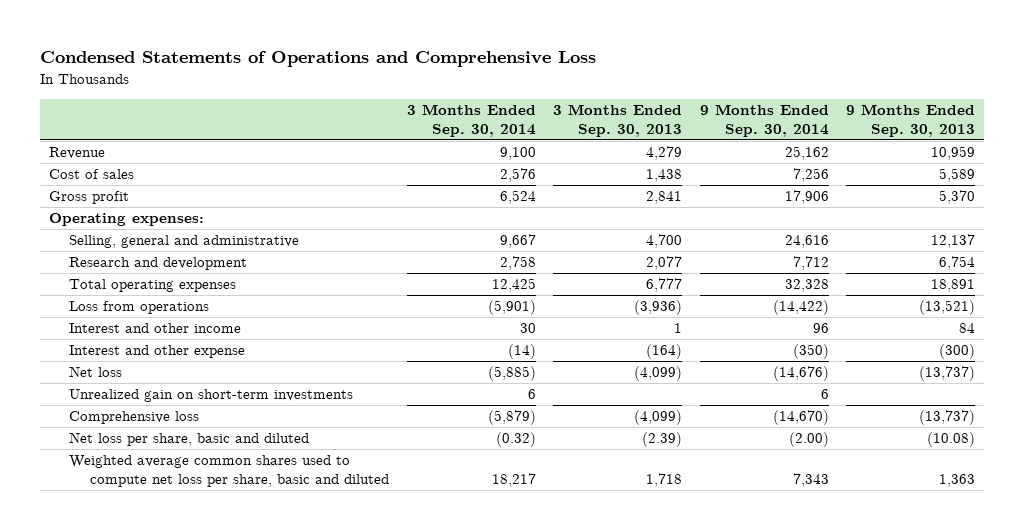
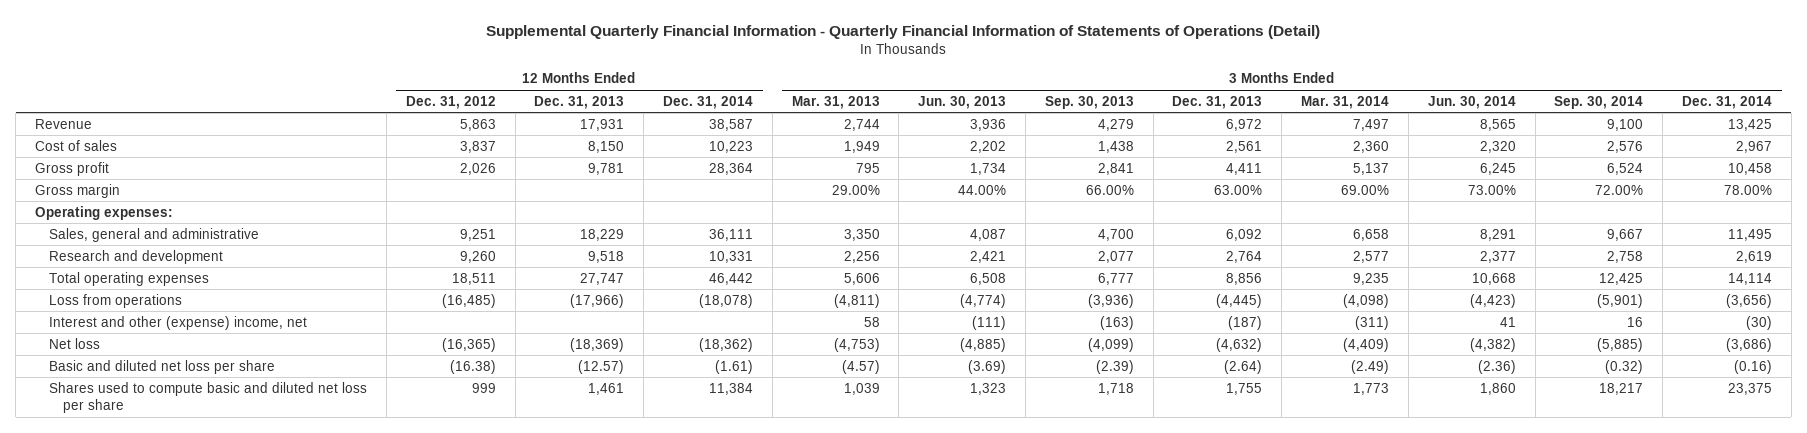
- Condensed Statements of Operations and Comprehensive Loss
+ Supplemental Quarterly Financial Information - Quarterly Financial Information of Statements of Operations (Detail)
- | 3 Months Ended Sep. 30, 2014 | 3 Months Ended Sep. 30, 2013 | 9 Months Ended Sep. 30, 2014 | 9 Months Ended Sep. 30, 2013
+ | 12 Months Ended Dec. 31, 2012 | 12 Months Ended Dec. 31, 2013 | 12 Months Ended Dec. 31, 2014 | 3 Months Ended Mar. 31, 2013 | 3 Months Ended Jun. 30, 2013 | 3 Months Ended Sep. 30, 2013 | 3 Months Ended Dec. 31, 2013 | 3 Months Ended Mar. 31, 2014 | 3 Months Ended Jun. 30, 2014 | 3 Months Ended Sep. 30, 2014 | 3 Months Ended Dec. 31, 2014
+ Gross margin | | | | 29.00% | 44.00% | 66.00% | 63.00% | 69.00% | 73.00% | 72.00% | 78.00%
- Selling, general and administrative | 9,667 | 4,700 | 24,616 | 12,137
+ Sales, general and administrative | 9,251 | 18,229 | 36,111 | 3,350 | 4,087 | 4,700 | 6,092 | 6,658 | 8,291 | 9,667 | 11,495
- Interest and other income | 30 | 1 | 96 | 84
- Interest and other expense | (14) | (164) | (350) | (300)
+ Interest and other (expense) income, net | | | | 58 | (111) | (163) | (187) | (311) | 41 | 16 | (30)
- Unrealized gain on short-term investments | 6 | | 6 |
- Comprehensive loss | (5,879) | (4,099) | (14,670) | (13,737)
- Net loss per share, basic and diluted | (0.32) | (2.39) | (2.00) | (10.08)
- Weighted average common shares used to compute net loss per share, basic and diluted | 18,217 | 1,718 | 7,343 | 1,363
+ Basic and diluted net loss per share | (16.38) | (12.57) | (1.61) | (4.57) | (3.69) | (2.39) | (2.64) | (2.49) | (2.36) | (0.32) | (0.16)
+ Shares used to compute basic and diluted net loss per share | 999 | 1,461 | 11,384 | 1,039 | 1,323 | 1,718 | 1,755 | 1,773 | 1,860 | 18,217 | 23,375

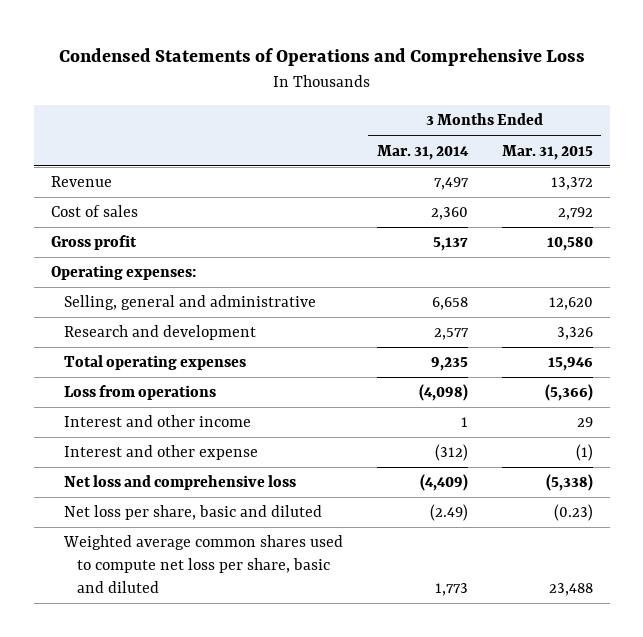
- Supplemental Quarterly Financial Information - Quarterly Financial Information of Statements of Operations (Detail)
+ Condensed Statements of Operations and Comprehensive Loss
- | 12 Months Ended Dec. 31, 2012 | 12 Months Ended Dec. 31, 2013 | 12 Months Ended Dec. 31, 2014 | 3 Months Ended Mar. 31, 2013 | 3 Months Ended Jun. 30, 2013 | 3 Months Ended Sep. 30, 2013 | 3 Months Ended Dec. 31, 2013 | 3 Months Ended Mar. 31, 2014 | 3 Months Ended Jun. 30, 2014 | 3 Months Ended Sep. 30, 2014 | 3 Months Ended Dec. 31, 2014
+ | 3 Months Ended Mar. 31, 2014 | 3 Months Ended Mar. 31, 2015
- Gross margin | | | | 29.00% | 44.00% | 66.00% | 63.00% | 69.00% | 73.00% | 72.00% | 78.00%
- Sales, general and administrative | 9,251 | 18,229 | 36,111 | 3,350 | 4,087 | 4,700 | 6,092 | 6,658 | 8,291 | 9,667 | 11,495
+ Selling, general and administrative | 6,658 | 12,620
- Interest and other (expense) income, net | | | | 58 | (111) | (163) | (187) | (311) | 41 | 16 | (30)
- Net loss | (16,365) | (18,369) | (18,362) | (4,753) | (4,885) | (4,099) | (4,632) | (4,409) | (4,382) | (5,885) | (3,686)
- Basic and diluted net loss per share | (16.38) | (12.57) | (1.61) | (4.57) | (3.69) | (2.39) | (2.64) | (2.49) | (2.36) | (0.32) | (0.16)
- Shares used to compute basic and diluted net loss per share | 999 | 1,461 | 11,384 | 1,039 | 1,323 | 1,718 | 1,755 | 1,773 | 1,860 | 18,217 | 23,375
+ Interest and other income | 1 | 29
+ Interest and other expense | (312) | (1)
+ Net loss and comprehensive loss | (4,409) | (5,338)
+ Net loss per share, basic and diluted | (2.49) | (0.23)
+ Weighted average common shares used to compute net loss per share, basic and diluted | 1,773 | 23,488

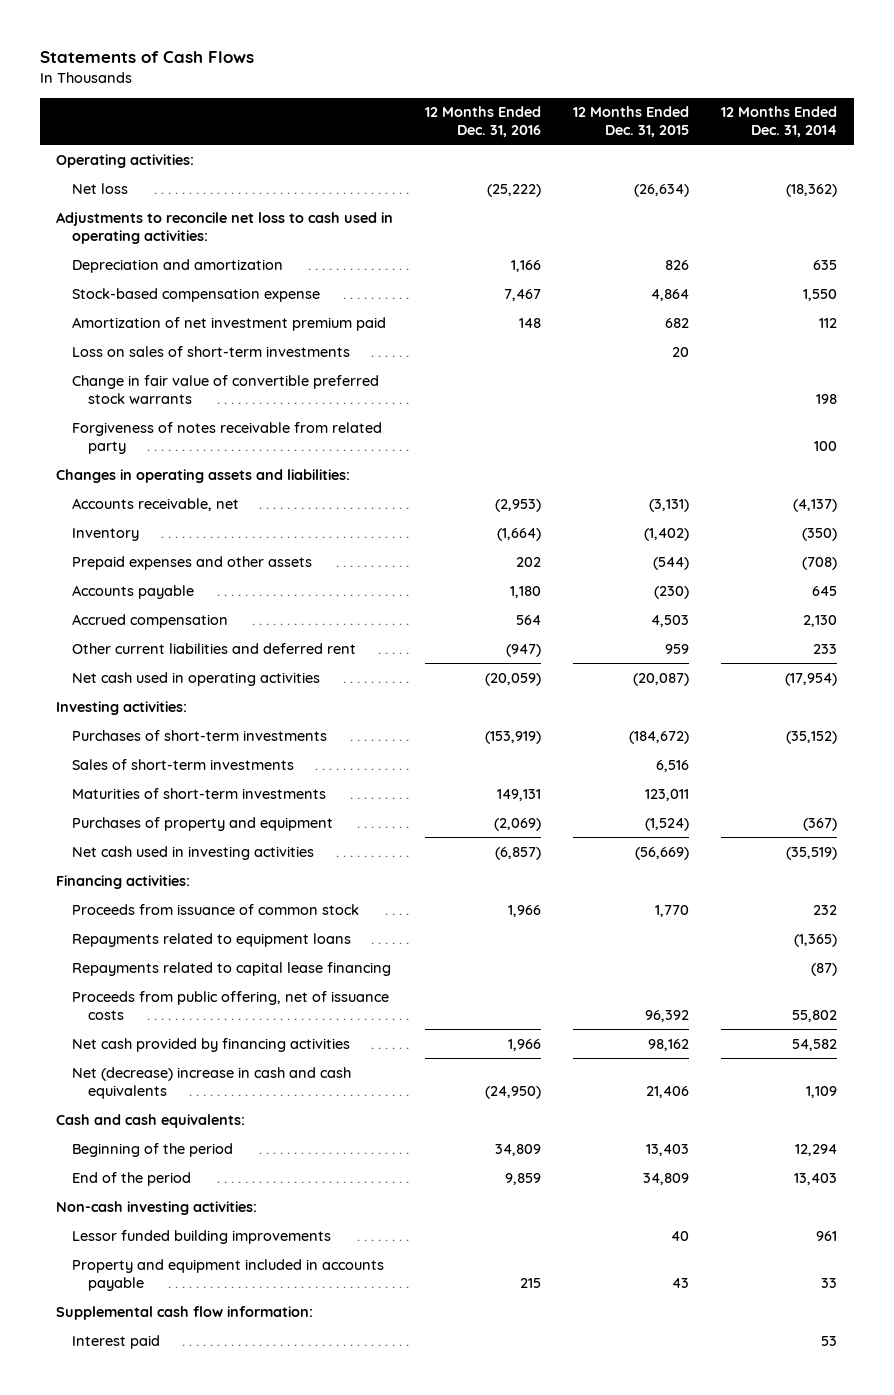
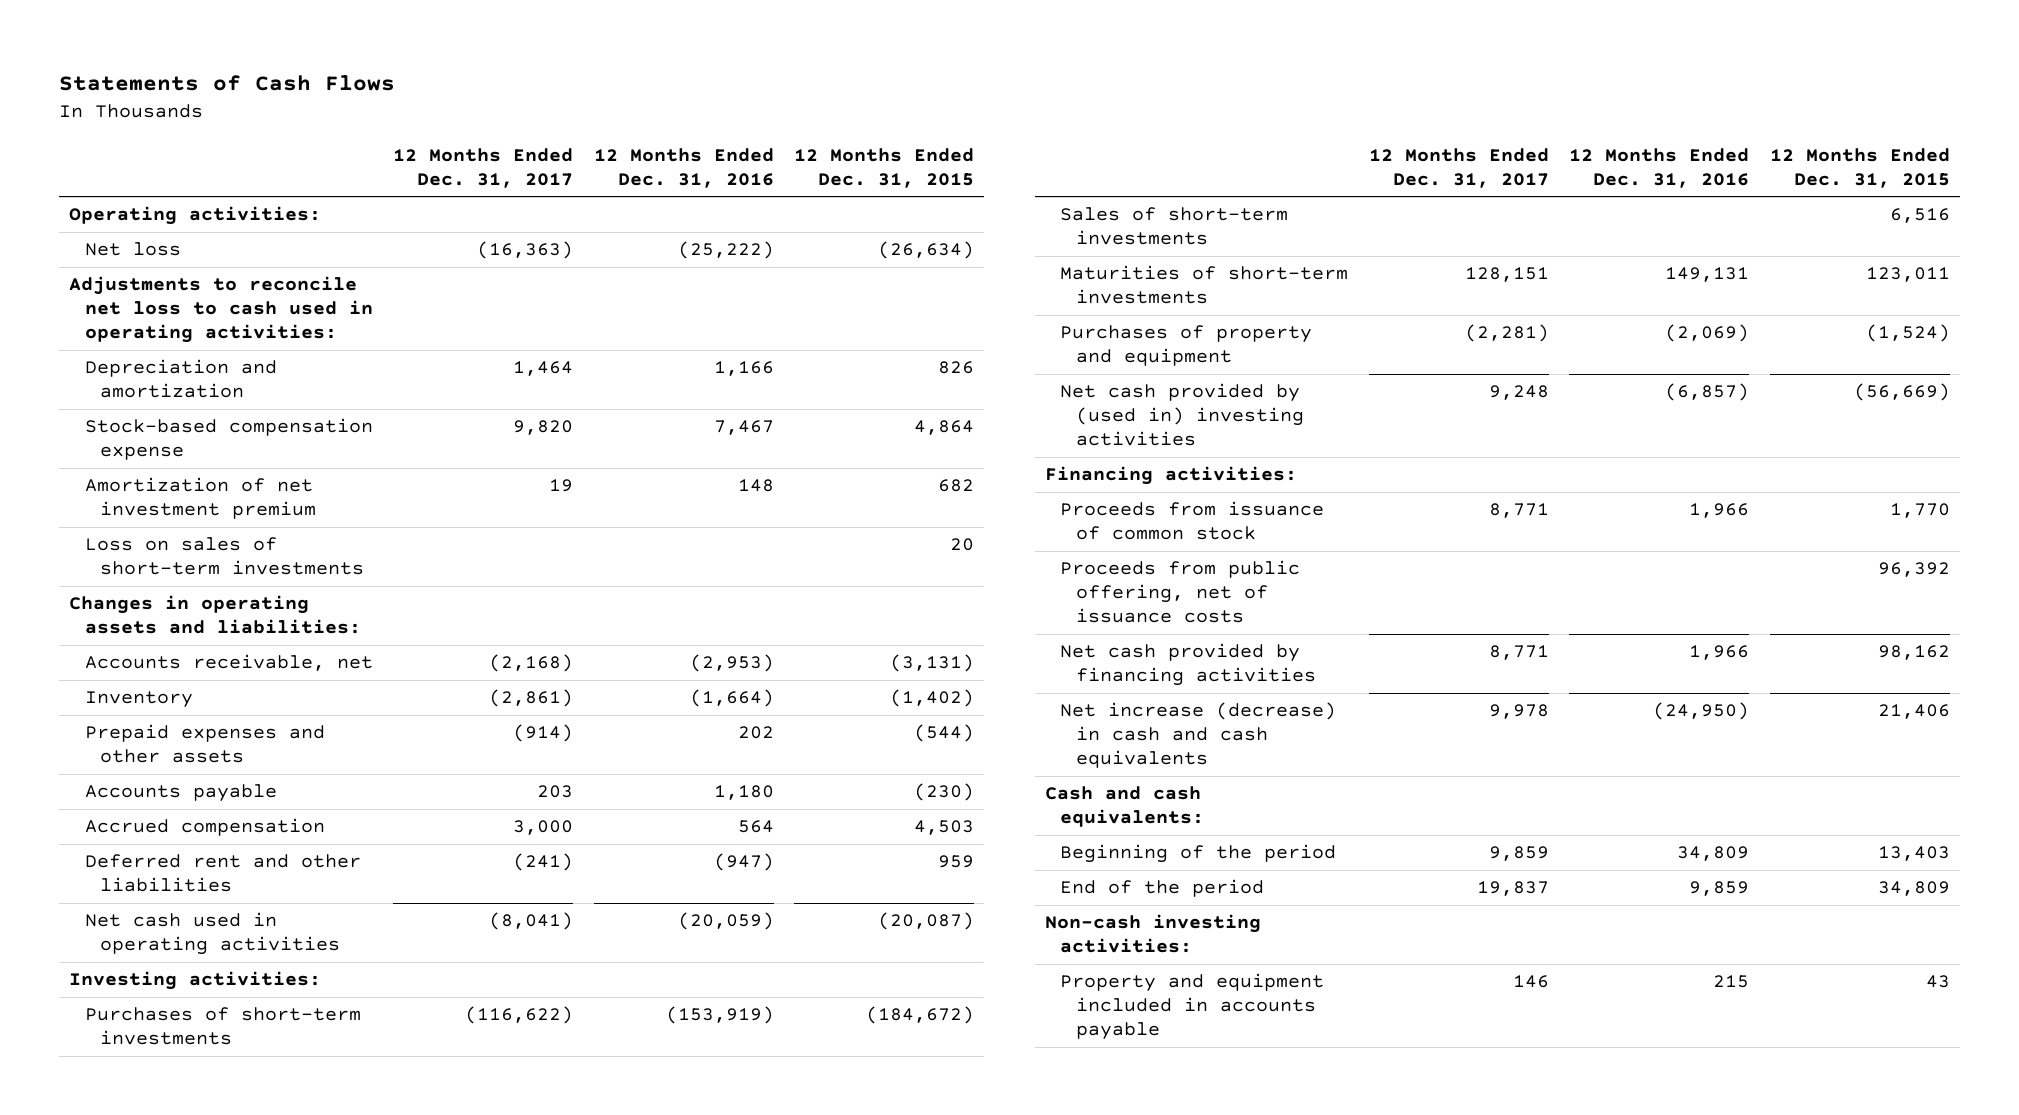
- | 12 Months Ended Dec. 31, 2016 | 12 Months Ended Dec. 31, 2015 | 12 Months Ended Dec. 31, 2014
+ | 12 Months Ended Dec. 31, 2017 | 12 Months Ended Dec. 31, 2016 | 12 Months Ended Dec. 31, 2015
- Amortization of net investment premium paid | 148 | 682 | 112
+ Amortization of net investment premium | 19 | 148 | 682
- Change in fair value of convertible preferred stock warrants | | | 198
- Forgiveness of notes receivable from related party | | | 100
- Other current liabilities and deferred rent | (947) | 959 | 233
+ Deferred rent and other liabilities | (241) | (947) | 959
- Net cash used in investing activities | (6,857) | (56,669) | (35,519)
+ Net cash provided by (used in) investing activities | 9,248 | (6,857) | (56,669)
- Repayments related to equipment loans | | | (1,365)
- Repayments related to capital lease financing | | | (87)
- Net (decrease) increase in cash and cash equivalents | (24,950) | 21,406 | 1,109
+ Net increase (decrease) in cash and cash equivalents | 9,978 | (24,950) | 21,406
- Lessor funded building improvements | | 40 | 961
- Supplemental cash flow information:
- Interest paid | | | 53

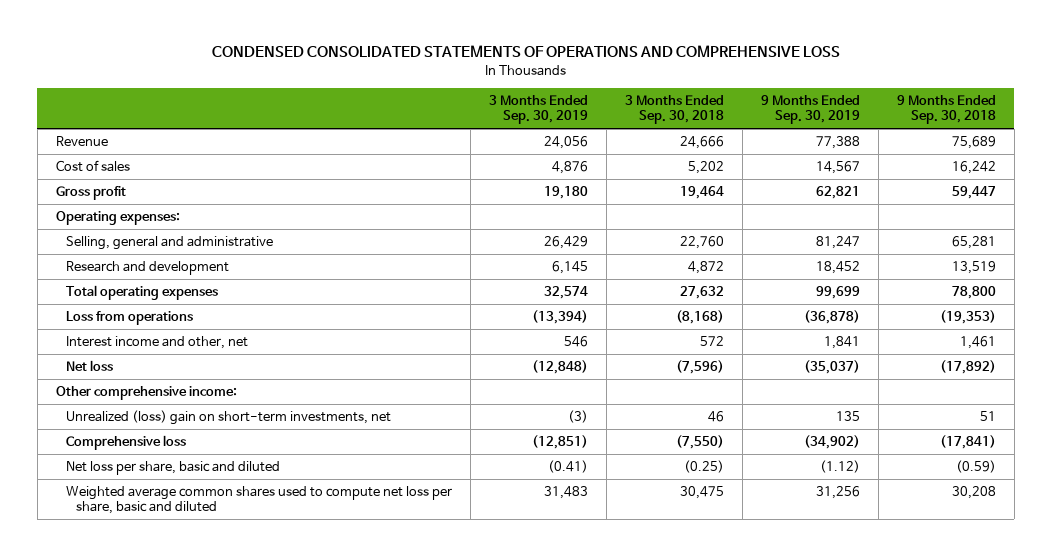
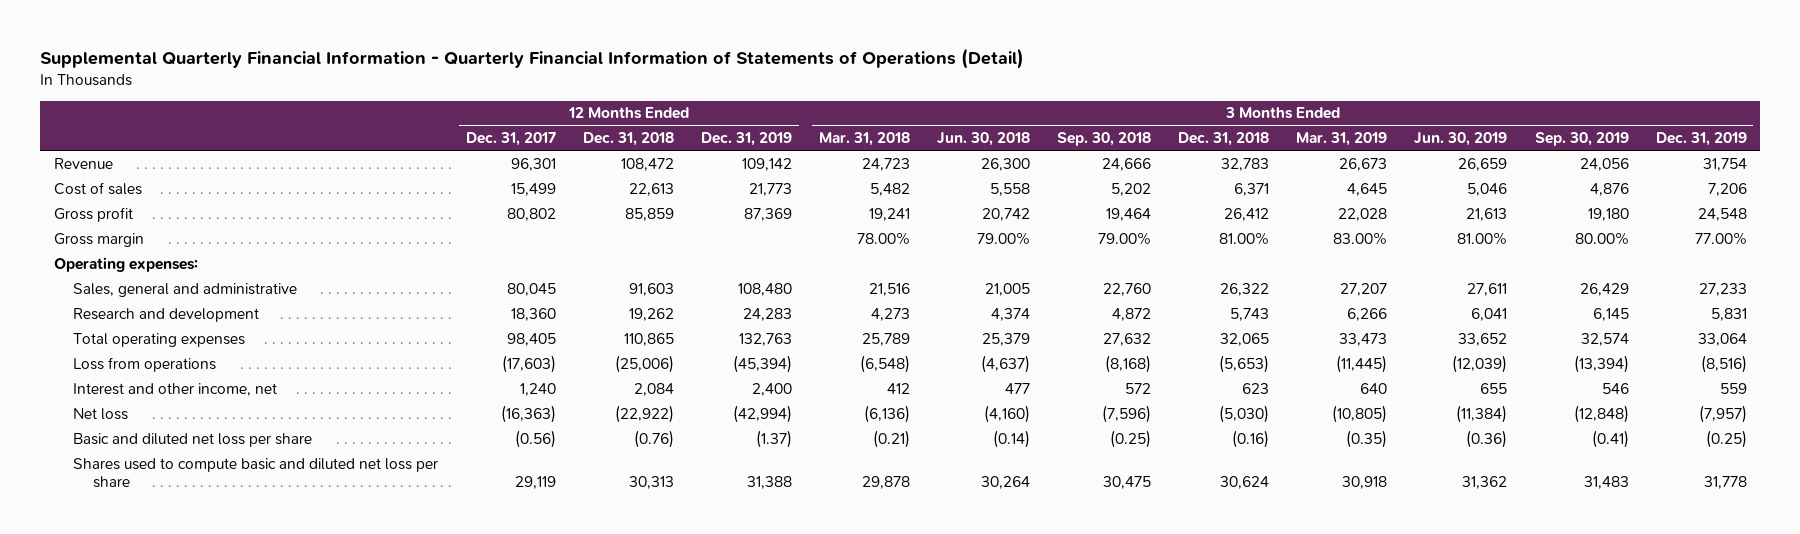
- CONDENSED CONSOLIDATED STATEMENTS OF OPERATIONS AND COMPREHENSIVE LOSS
+ Supplemental Quarterly Financial Information - Quarterly Financial Information of Statements of Operations (Detail)
- | 3 Months Ended Sep. 30, 2019 | 3 Months Ended Sep. 30, 2018 | 9 Months Ended Sep. 30, 2019 | 9 Months Ended Sep. 30, 2018
+ | 12 Months Ended Dec. 31, 2017 | 12 Months Ended Dec. 31, 2018 | 12 Months Ended Dec. 31, 2019 | 3 Months Ended Mar. 31, 2018 | 3 Months Ended Jun. 30, 2018 | 3 Months Ended Sep. 30, 2018 | 3 Months Ended Dec. 31, 2018 | 3 Months Ended Mar. 31, 2019 | 3 Months Ended Jun. 30, 2019 | 3 Months Ended Sep. 30, 2019 | 3 Months Ended Dec. 31, 2019
+ Gross margin | | | | 78.00% | 79.00% | 79.00% | 81.00% | 83.00% | 81.00% | 80.00% | 77.00%
- Selling, general and administrative | 26,429 | 22,760 | 81,247 | 65,281
+ Sales, general and administrative | 80,045 | 91,603 | 108,480 | 21,516 | 21,005 | 22,760 | 26,322 | 27,207 | 27,611 | 26,429 | 27,233
- Interest income and other, net | 546 | 572 | 1,841 | 1,461
+ Interest and other income, net | 1,240 | 2,084 | 2,400 | 412 | 477 | 572 | 623 | 640 | 655 | 546 | 559
- Other comprehensive income:
- Unrealized (loss) gain on short-term investments, net | (3) | 46 | 135 | 51
- Comprehensive loss | (12,851) | (7,550) | (34,902) | (17,841)
- Net loss per share, basic and diluted | (0.41) | (0.25) | (1.12) | (0.59)
- Weighted average common shares used to compute net loss per share, basic and diluted | 31,483 | 30,475 | 31,256 | 30,208
+ Basic and diluted net loss per share | (0.56) | (0.76) | (1.37) | (0.21) | (0.14) | (0.25) | (0.16) | (0.35) | (0.36) | (0.41) | (0.25)
+ Shares used to compute basic and diluted net loss per share | 29,119 | 30,313 | 31,388 | 29,878 | 30,264 | 30,475 | 30,624 | 30,918 | 31,362 | 31,483 | 31,778

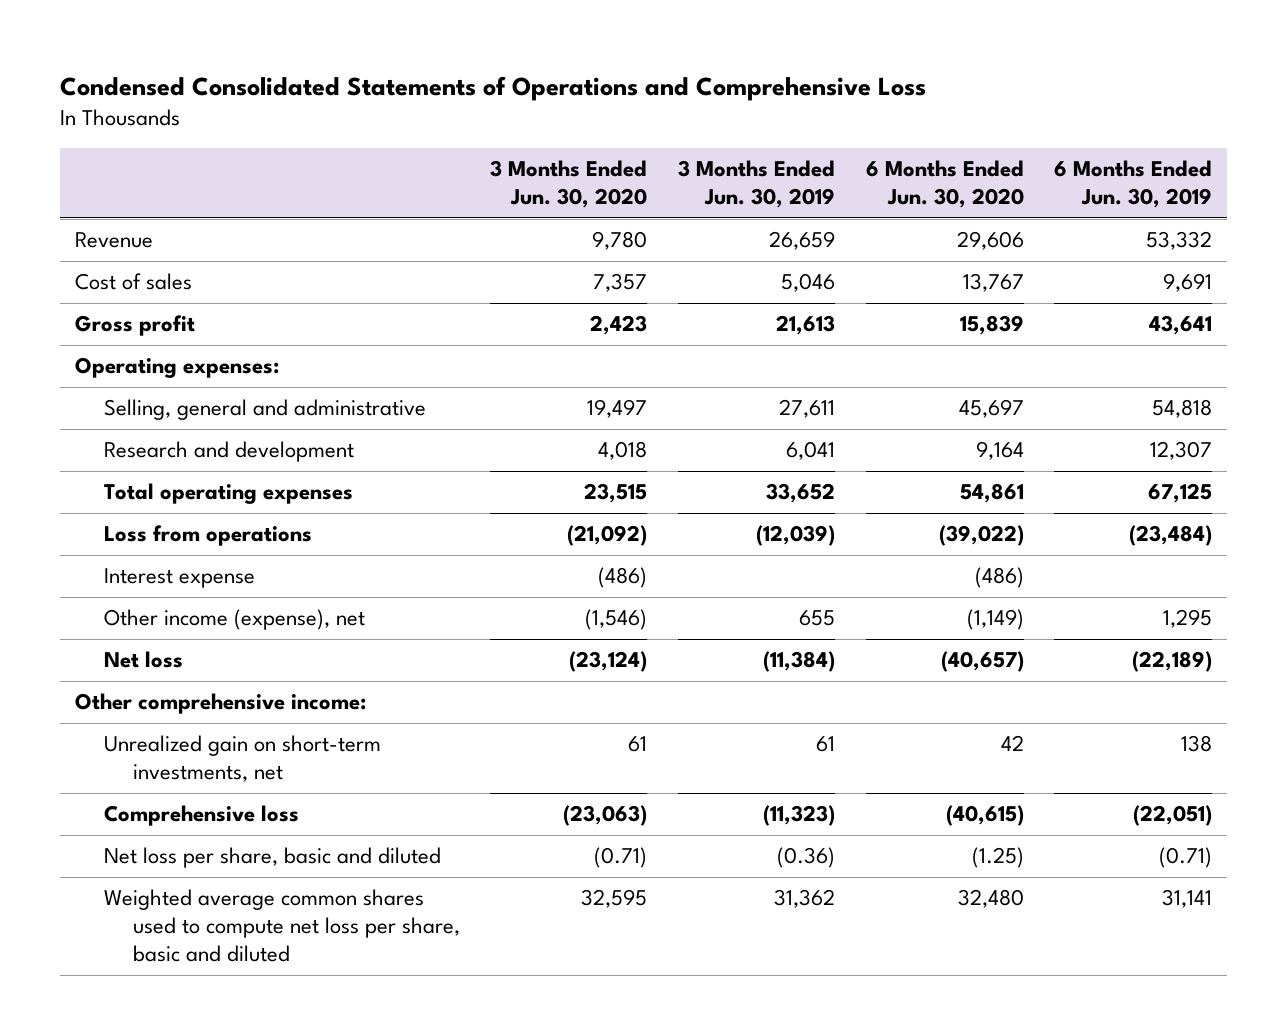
- Supplemental Quarterly Financial Information - Quarterly Financial Information of Statements of Operations (Detail)
+ Condensed Consolidated Statements of Operations and Comprehensive Loss
- | 12 Months Ended Dec. 31, 2017 | 12 Months Ended Dec. 31, 2018 | 12 Months Ended Dec. 31, 2019 | 3 Months Ended Mar. 31, 2018 | 3 Months Ended Jun. 30, 2018 | 3 Months Ended Sep. 30, 2018 | 3 Months Ended Dec. 31, 2018 | 3 Months Ended Mar. 31, 2019 | 3 Months Ended Jun. 30, 2019 | 3 Months Ended Sep. 30, 2019 | 3 Months Ended Dec. 31, 2019
+ | 3 Months Ended Jun. 30, 2020 | 3 Months Ended Jun. 30, 2019 | 6 Months Ended Jun. 30, 2020 | 6 Months Ended Jun. 30, 2019
- Gross margin | | | | 78.00% | 79.00% | 79.00% | 81.00% | 83.00% | 81.00% | 80.00% | 77.00%
- Sales, general and administrative | 80,045 | 91,603 | 108,480 | 21,516 | 21,005 | 22,760 | 26,322 | 27,207 | 27,611 | 26,429 | 27,233
+ Selling, general and administrative | 19,497 | 27,611 | 45,697 | 54,818
- Interest and other income, net | 1,240 | 2,084 | 2,400 | 412 | 477 | 572 | 623 | 640 | 655 | 546 | 559
+ Interest expense | (486) | | (486) |
+ Other income (expense), net | (1,546) | 655 | (1,149) | 1,295
- Basic and diluted net loss per share | (0.56) | (0.76) | (1.37) | (0.21) | (0.14) | (0.25) | (0.16) | (0.35) | (0.36) | (0.41) | (0.25)
- Shares used to compute basic and diluted net loss per share | 29,119 | 30,313 | 31,388 | 29,878 | 30,264 | 30,475 | 30,624 | 30,918 | 31,362 | 31,483 | 31,778
+ Other comprehensive income:
+ Unrealized gain on short-term investments, net | 61 | 61 | 42 | 138
+ Comprehensive loss | (23,063) | (11,323) | (40,615) | (22,051)
+ Net loss per share, basic and diluted | (0.71) | (0.36) | (1.25) | (0.71)
+ Weighted average common shares used to compute net loss per share, basic and diluted | 32,595 | 31,362 | 32,480 | 31,141

